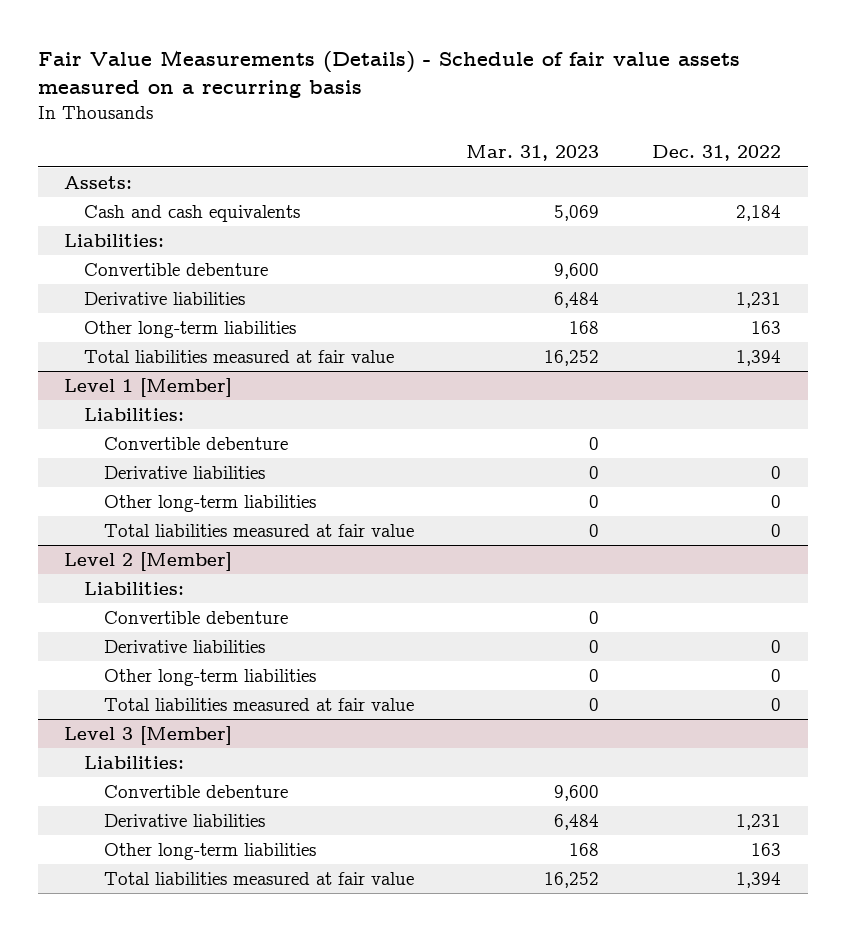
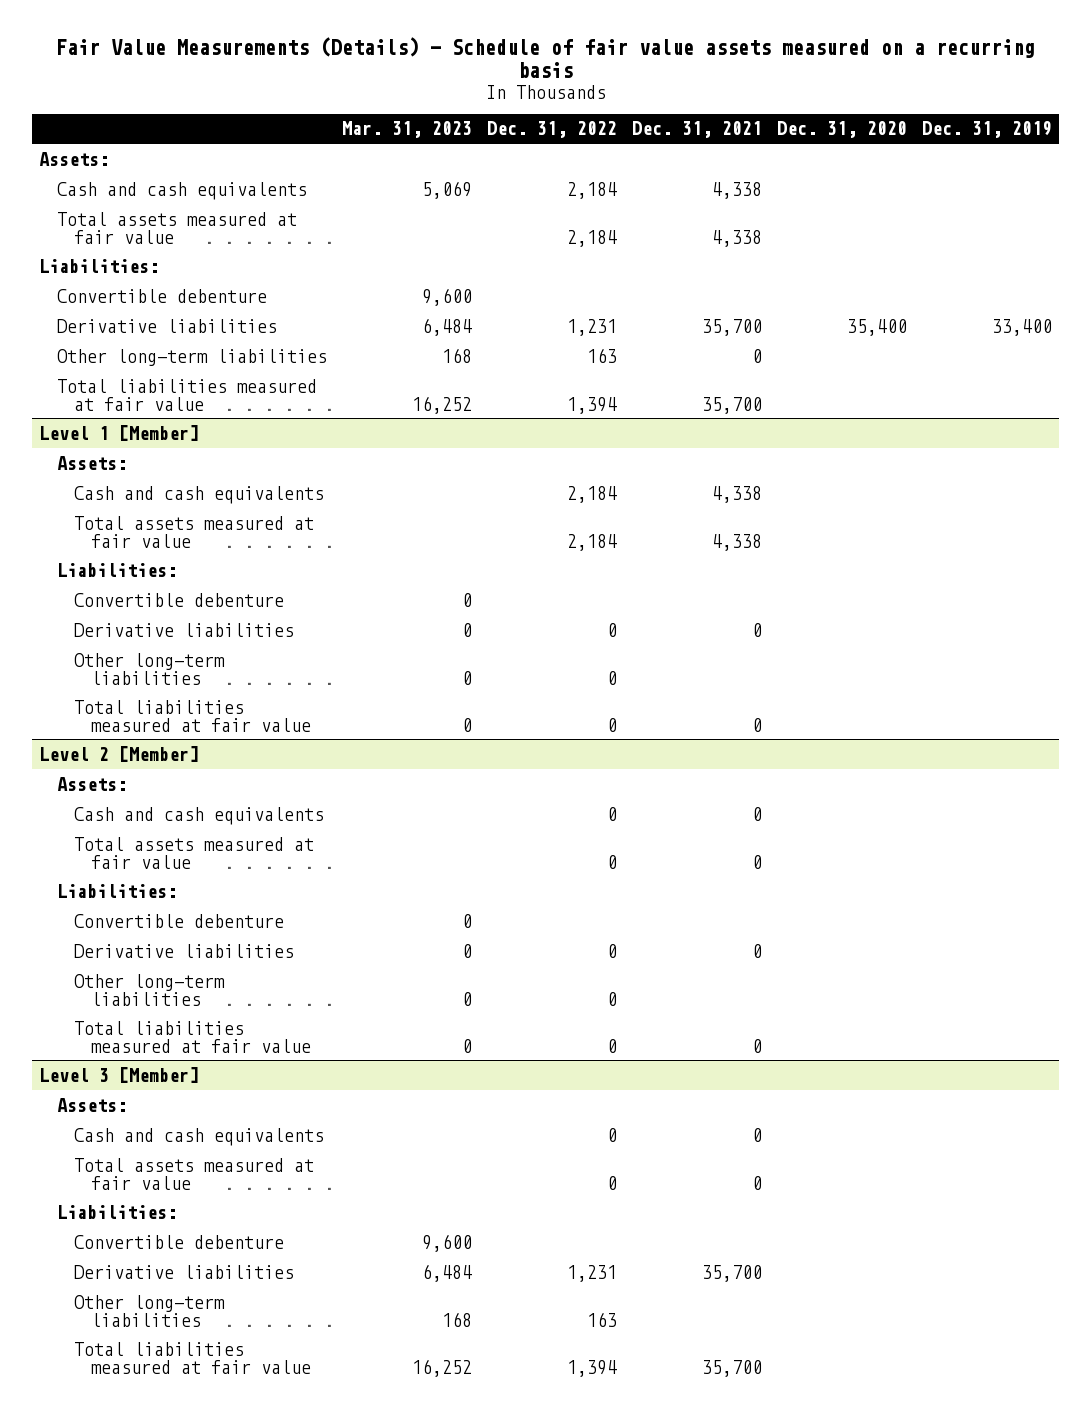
- | Mar. 31, 2023 | Dec. 31, 2022
+ | Mar. 31, 2023 | Dec. 31, 2022 | Dec. 31, 2021 | Dec. 31, 2020 | Dec. 31, 2019
+ Total assets measured at fair value | | 2,184 | 4,338 | |
@ Level 1 [Member]
+ Assets:
+ Cash and cash equivalents | | 2,184 | 4,338 | |
+ Total assets measured at fair value | | 2,184 | 4,338 | |
@ Level 2 [Member]
+ Assets:
+ Cash and cash equivalents | | 0 | 0 | |
+ Total assets measured at fair value | | 0 | 0 | |
@ Level 3 [Member]
+ Assets:
+ Cash and cash equivalents | | 0 | 0 | |
+ Total assets measured at fair value | | 0 | 0 | |

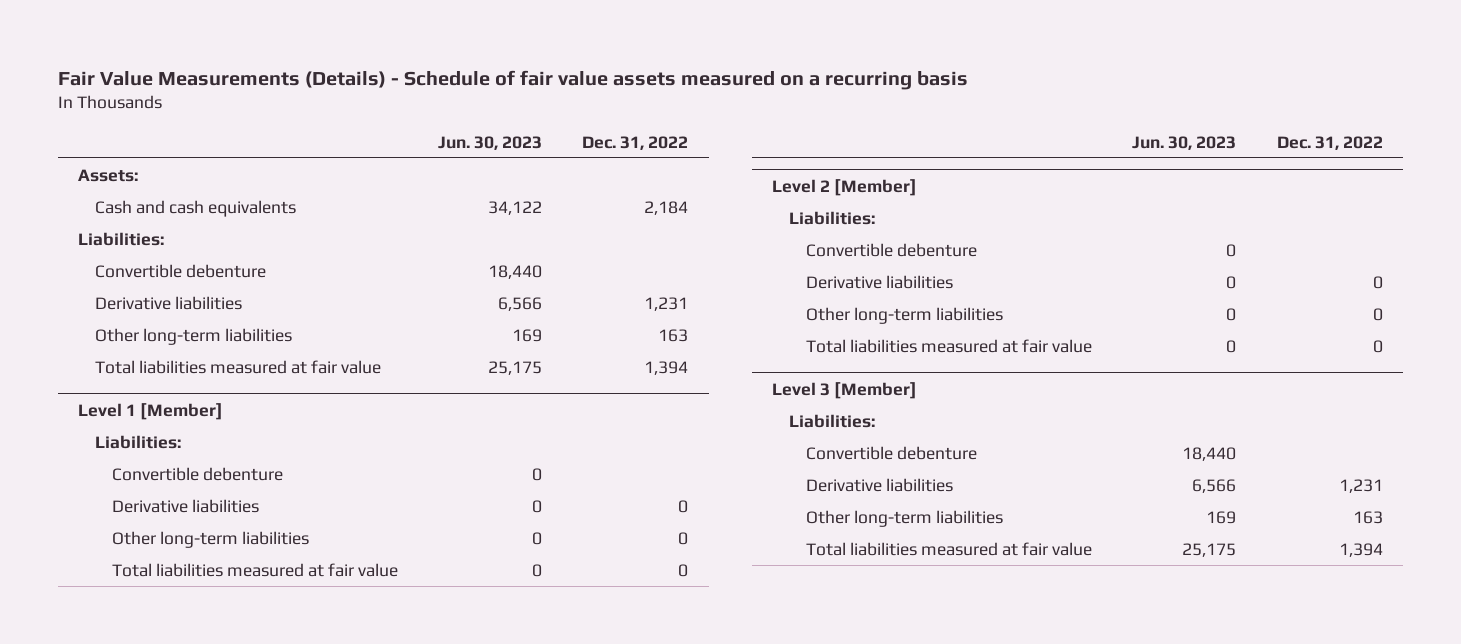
- | Mar. 31, 2023 | Dec. 31, 2022 | Dec. 31, 2021 | Dec. 31, 2020 | Dec. 31, 2019
+ | Jun. 30, 2023 | Dec. 31, 2022
- Total assets measured at fair value | | 2,184 | 4,338 | |
@ Level 1 [Member]
- Assets:
- Cash and cash equivalents | | 2,184 | 4,338 | |
- Total assets measured at fair value | | 2,184 | 4,338 | |
@ Level 2 [Member]
- Assets:
- Cash and cash equivalents | | 0 | 0 | |
- Total assets measured at fair value | | 0 | 0 | |
@ Level 3 [Member]
- Assets:
- Cash and cash equivalents | | 0 | 0 | |
- Total assets measured at fair value | | 0 | 0 | |

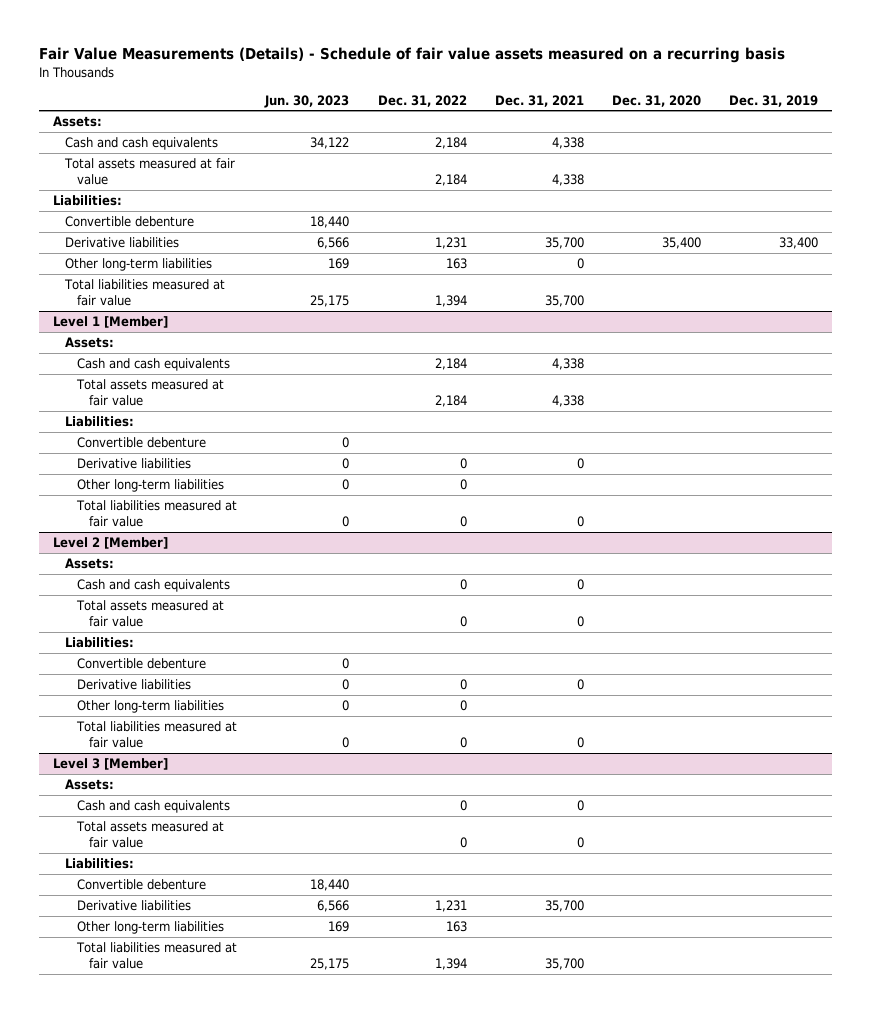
- | Jun. 30, 2023 | Dec. 31, 2022
+ | Jun. 30, 2023 | Dec. 31, 2022 | Dec. 31, 2021 | Dec. 31, 2020 | Dec. 31, 2019
+ Total assets measured at fair value | | 2,184 | 4,338 | |
@ Level 1 [Member]
+ Assets:
+ Cash and cash equivalents | | 2,184 | 4,338 | |
+ Total assets measured at fair value | | 2,184 | 4,338 | |
@ Level 2 [Member]
+ Assets:
+ Cash and cash equivalents | | 0 | 0 | |
+ Total assets measured at fair value | | 0 | 0 | |
@ Level 3 [Member]
+ Assets:
+ Cash and cash equivalents | | 0 | 0 | |
+ Total assets measured at fair value | | 0 | 0 | |

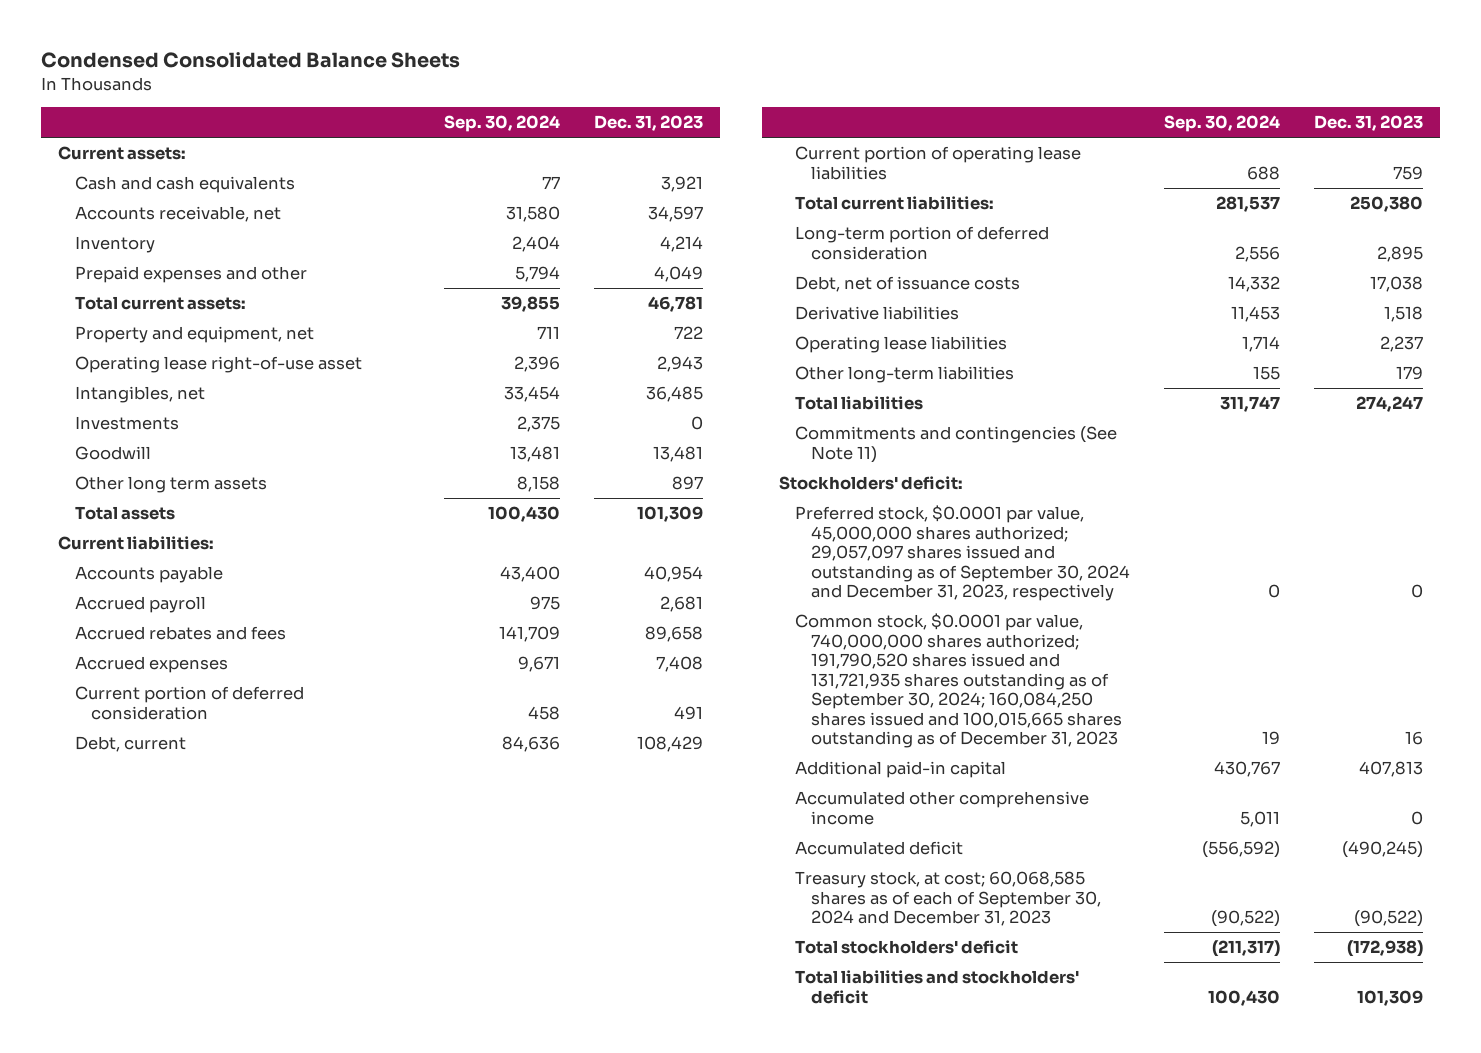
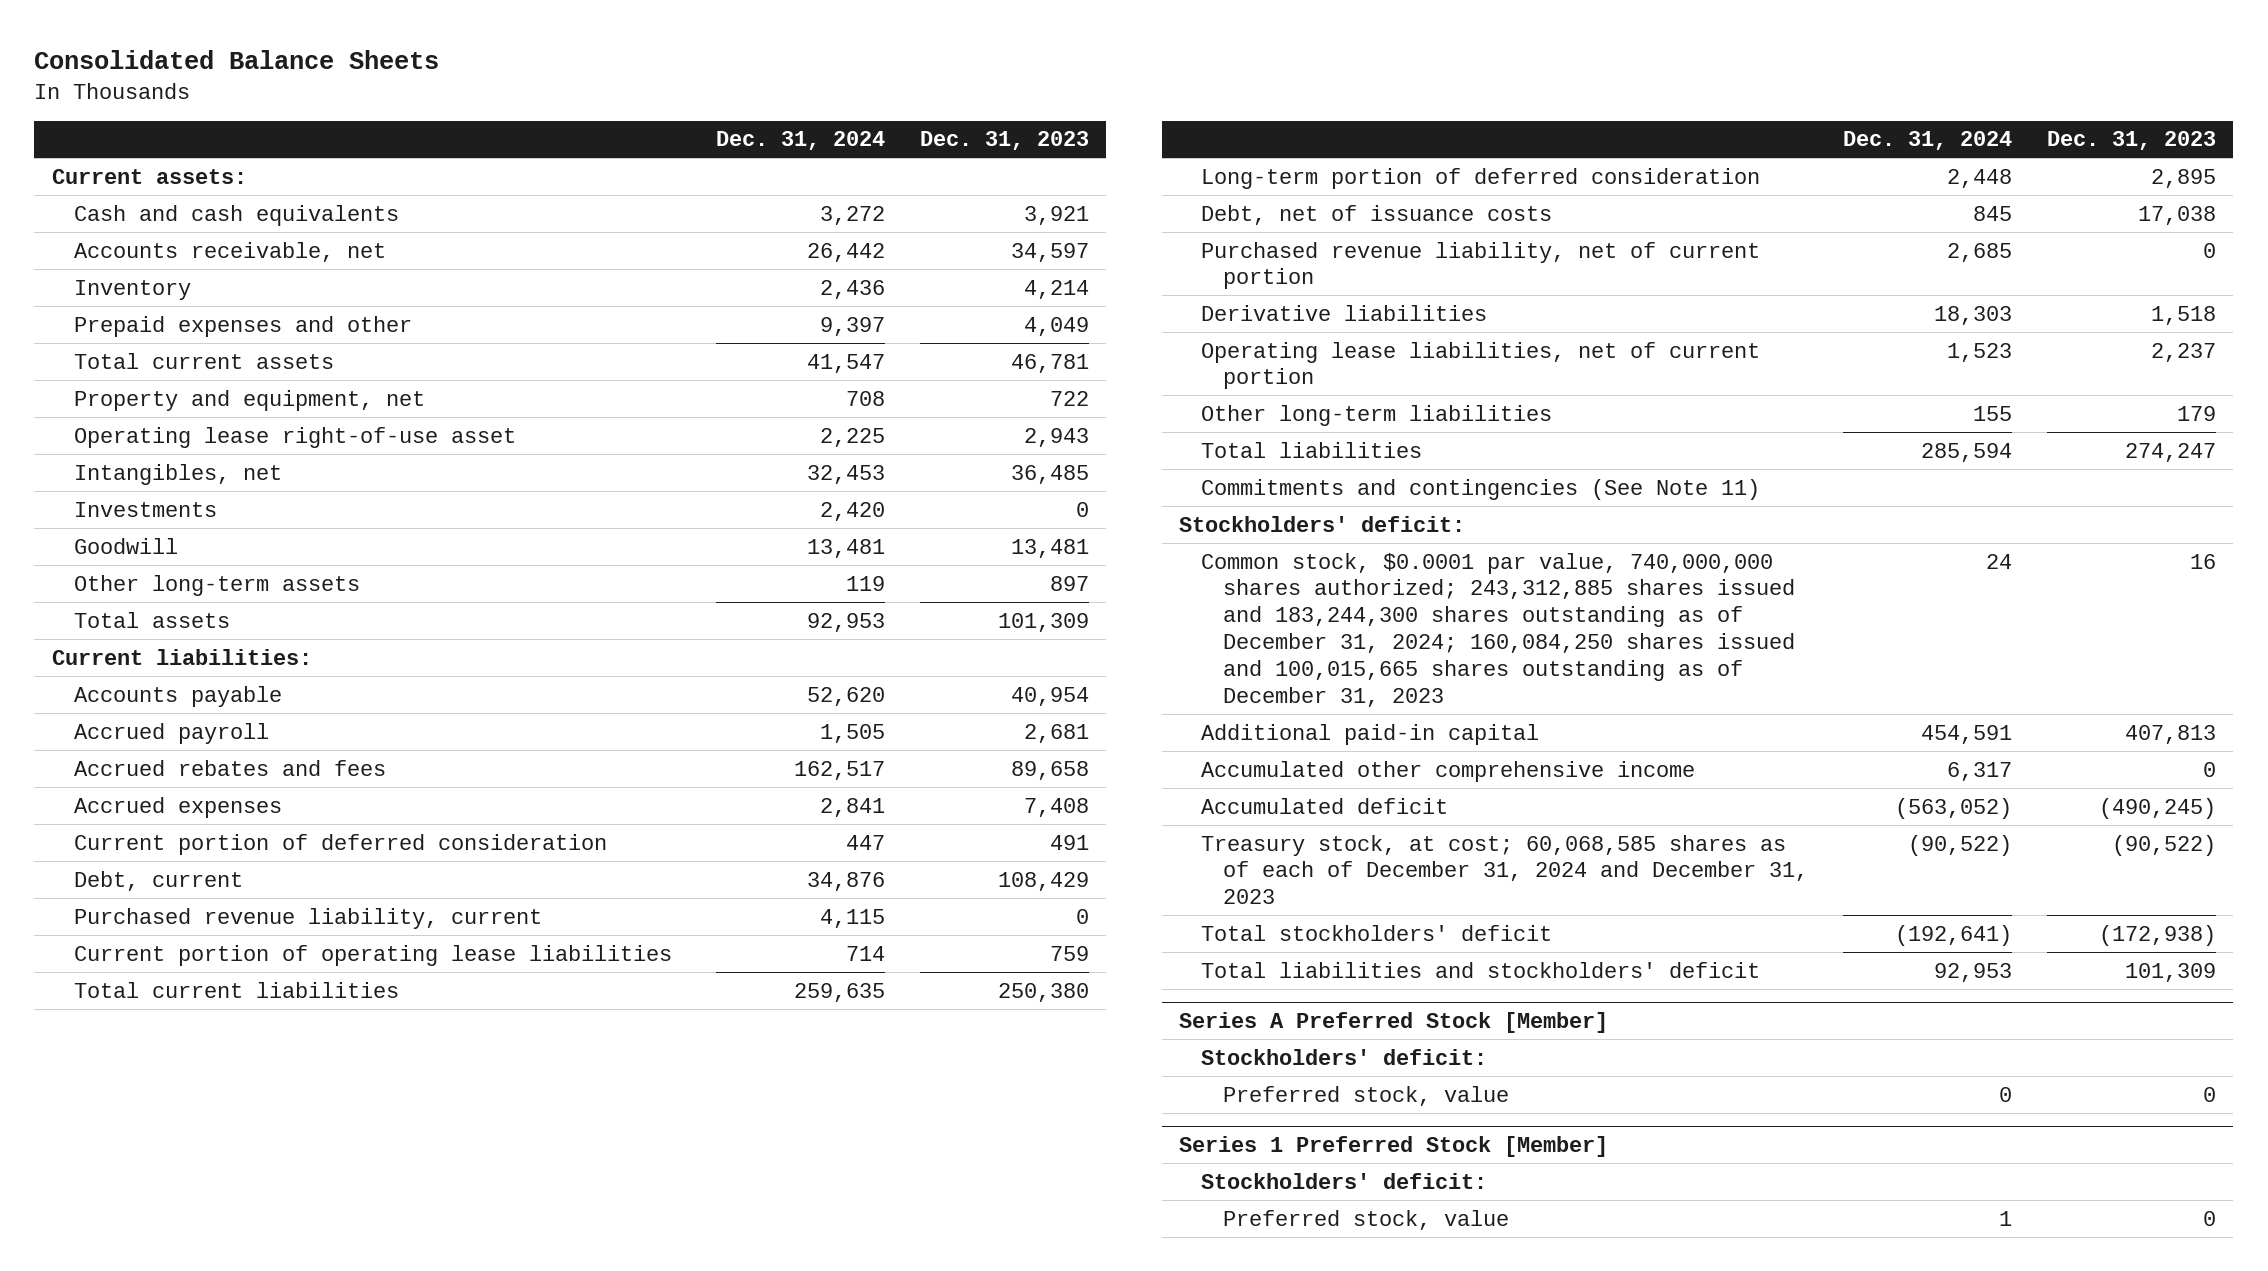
- Condensed Consolidated Balance Sheets
+ Consolidated Balance Sheets
- | Sep. 30, 2024 | Dec. 31, 2023
+ | Dec. 31, 2024 | Dec. 31, 2023
- Total current assets: | 39,855 | 46,781
+ Total current assets | 41,547 | 46,781
- Other long term assets | 8,158 | 897
+ Other long-term assets | 119 | 897
+ Purchased revenue liability, current | 4,115 | 0
- Total current liabilities: | 281,537 | 250,380
+ Total current liabilities | 259,635 | 250,380
+ Purchased revenue liability, net of current portion | 2,685 | 0
- Operating lease liabilities | 1,714 | 2,237
+ Operating lease liabilities, net of current portion | 1,523 | 2,237
- Preferred stock, $0.0001 par value, 45,000,000 shares authorized; 29,057,097 shares issued and outstanding as of September 30, 2024 and December 31, 2023, respectively | 0 | 0
- Common stock, $0.0001 par value, 740,000,000 shares authorized; 191,790,520 shares issued and 131,721,935 shares outstanding as of September 30, 2024; 160,084,250 shares issued and 100,015,665 shares outstanding as of December 31, 2023 | 19 | 16
+ Common stock, $0.0001 par value, 740,000,000 shares authorized; 243,312,885 shares issued and 183,244,300 shares outstanding as of December 31, 2024; 160,084,250 shares issued and 100,015,665 shares outstanding as of December 31, 2023 | 24 | 16
- Treasury stock, at cost; 60,068,585 shares as of each of September 30, 2024 and December 31, 2023 | (90,522) | (90,522)
+ Treasury stock, at cost; 60,068,585 shares as of each of December 31, 2024 and December 31, 2023 | (90,522) | (90,522)
+ Series A Preferred Stock [Member]
+ Stockholders' deficit:
+ Preferred stock, value | 0 | 0
+ Series 1 Preferred Stock [Member]
+ Stockholders' deficit:
+ Preferred stock, value | 1 | 0

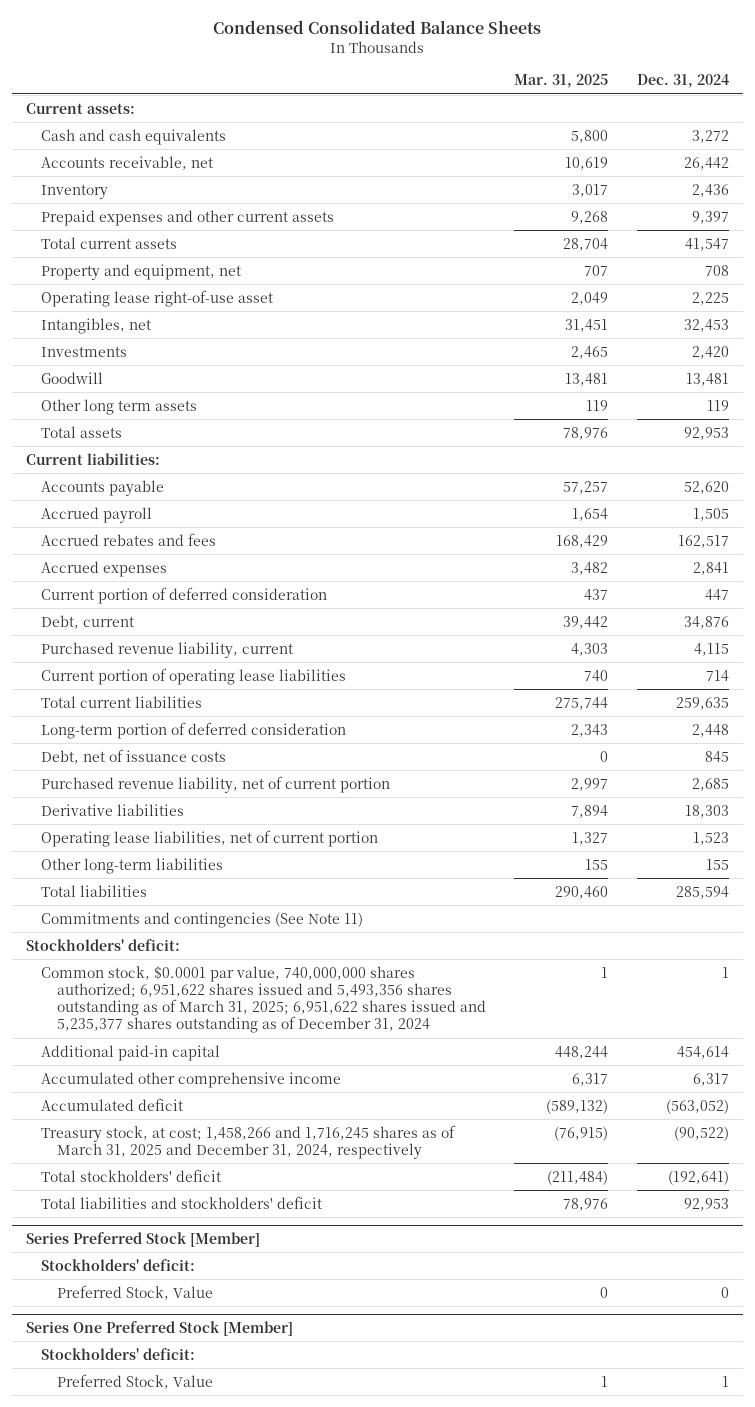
- Consolidated Balance Sheets
+ Condensed Consolidated Balance Sheets
- | Dec. 31, 2024 | Dec. 31, 2023
+ | Mar. 31, 2025 | Dec. 31, 2024
- Prepaid expenses and other | 9,397 | 4,049
+ Prepaid expenses and other current assets | 9,268 | 9,397
- Other long-term assets | 119 | 897
+ Other long term assets | 119 | 119
- Common stock, $0.0001 par value, 740,000,000 shares authorized; 243,312,885 shares issued and 183,244,300 shares outstanding as of December 31, 2024; 160,084,250 shares issued and 100,015,665 shares outstanding as of December 31, 2023 | 24 | 16
- Additional paid-in capital | 454,591 | 407,813
+ Common stock, $0.0001 par value, 740,000,000 shares authorized; 6,951,622 shares issued and 5,493,356 shares outstanding as of March 31, 2025; 6,951,622 shares issued and 5,235,377 shares outstanding as of December 31, 2024 | 1 | 1
+ Additional paid-in capital | 448,244 | 454,614
- Treasury stock, at cost; 60,068,585 shares as of each of December 31, 2024 and December 31, 2023 | (90,522) | (90,522)
+ Treasury stock, at cost; 1,458,266 and 1,716,245 shares as of March 31, 2025 and December 31, 2024, respectively | (76,915) | (90,522)
- Series A Preferred Stock [Member]
+ Series Preferred Stock [Member]
- Preferred stock, value | 0 | 0
- Series 1 Preferred Stock [Member]
+ Preferred Stock, Value | 0 | 0
+ Series One Preferred Stock [Member]
- Preferred stock, value | 1 | 0
+ Preferred Stock, Value | 1 | 1

